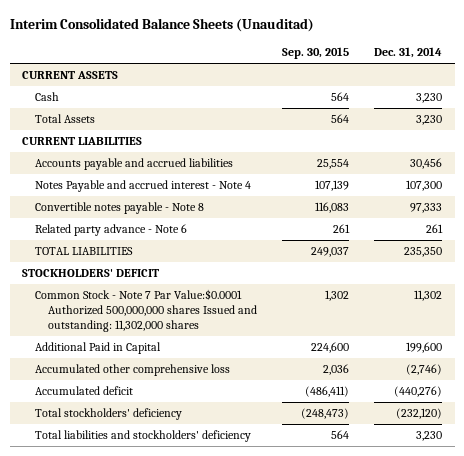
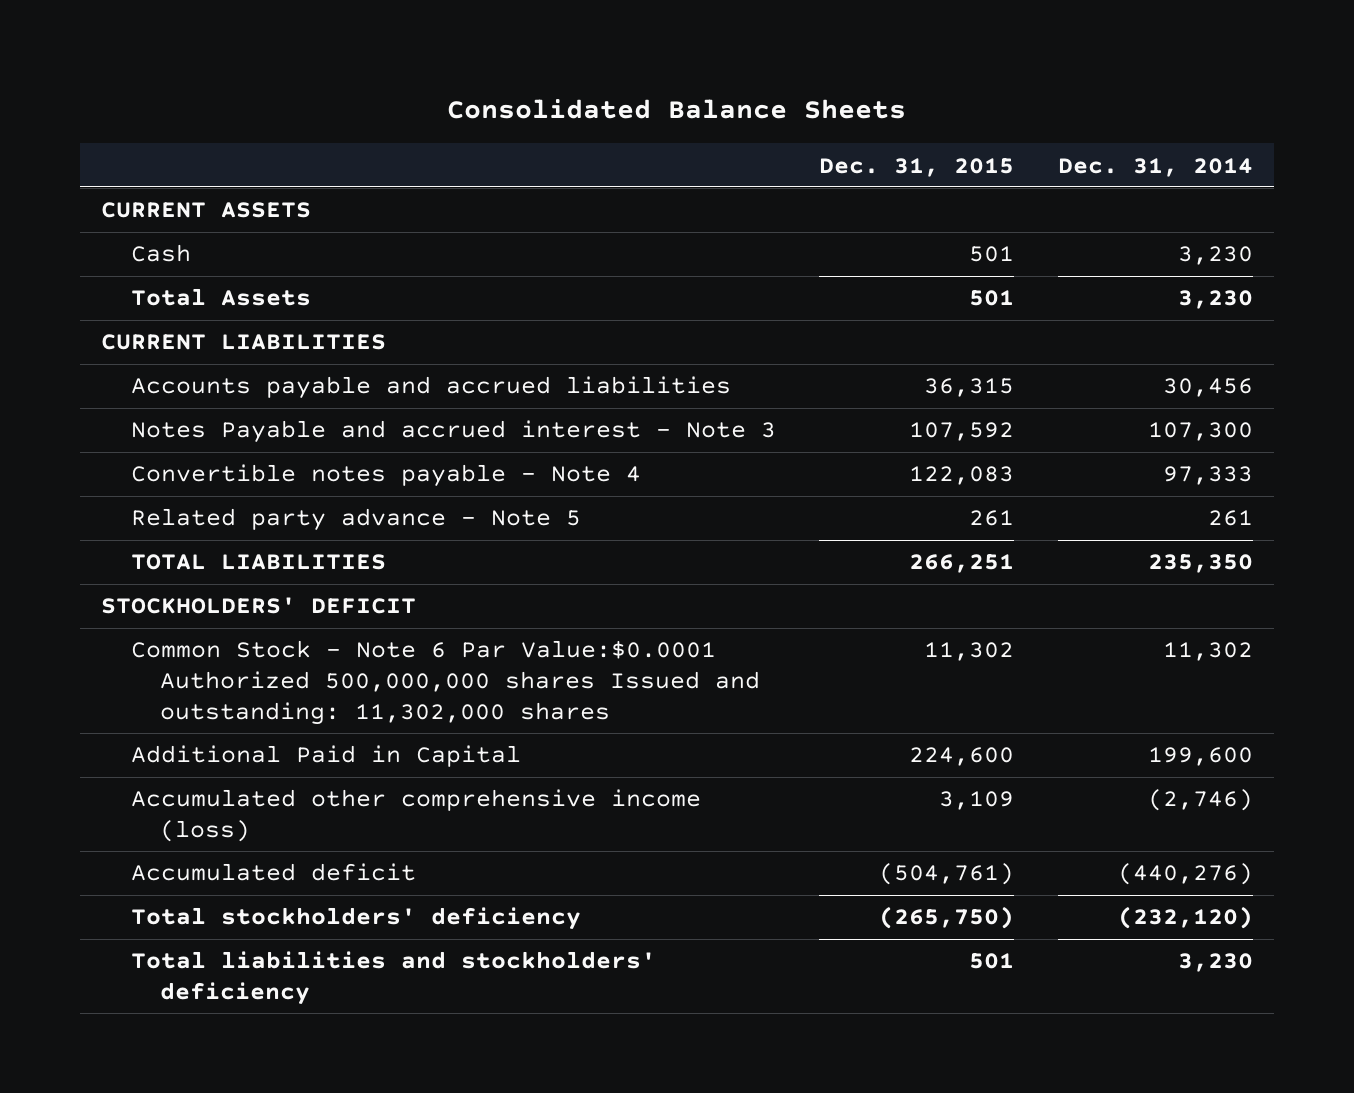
- Interim Consolidated Balance Sheets (Unauditad)
+ Consolidated Balance Sheets
- | Sep. 30, 2015 | Dec. 31, 2014
+ | Dec. 31, 2015 | Dec. 31, 2014
- Notes Payable and accrued interest - Note 4 | 107,139 | 107,300
- Convertible notes payable - Note 8 | 116,083 | 97,333
- Related party advance - Note 6 | 261 | 261
+ Notes Payable and accrued interest - Note 3 | 107,592 | 107,300
+ Convertible notes payable - Note 4 | 122,083 | 97,333
+ Related party advance - Note 5 | 261 | 261
- Common Stock - Note 7 Par Value:$0.0001 Authorized 500,000,000 shares Issued and outstanding: 11,302,000 shares | 1,302 | 11,302
+ Common Stock - Note 6 Par Value:$0.0001 Authorized 500,000,000 shares Issued and outstanding: 11,302,000 shares | 11,302 | 11,302
- Accumulated other comprehensive loss | 2,036 | (2,746)
+ Accumulated other comprehensive income (loss) | 3,109 | (2,746)

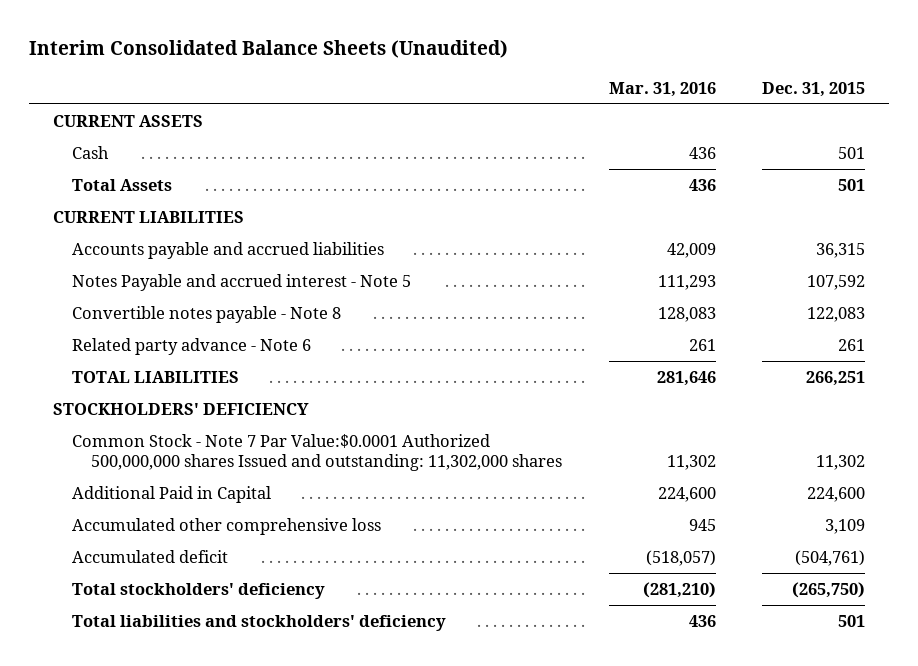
- Consolidated Balance Sheets
+ Interim Consolidated Balance Sheets (Unaudited)
- | Dec. 31, 2015 | Dec. 31, 2014
+ | Mar. 31, 2016 | Dec. 31, 2015
- Notes Payable and accrued interest - Note 3 | 107,592 | 107,300
- Convertible notes payable - Note 4 | 122,083 | 97,333
- Related party advance - Note 5 | 261 | 261
+ Notes Payable and accrued interest - Note 5 | 111,293 | 107,592
+ Convertible notes payable - Note 8 | 128,083 | 122,083
+ Related party advance - Note 6 | 261 | 261
- STOCKHOLDERS' DEFICIT
- Common Stock - Note 6 Par Value:$0.0001 Authorized 500,000,000 shares Issued and outstanding: 11,302,000 shares | 11,302 | 11,302
+ STOCKHOLDERS' DEFICIENCY
+ Common Stock - Note 7 Par Value:$0.0001 Authorized 500,000,000 shares Issued and outstanding: 11,302,000 shares | 11,302 | 11,302
- Accumulated other comprehensive income (loss) | 3,109 | (2,746)
+ Accumulated other comprehensive loss | 945 | 3,109

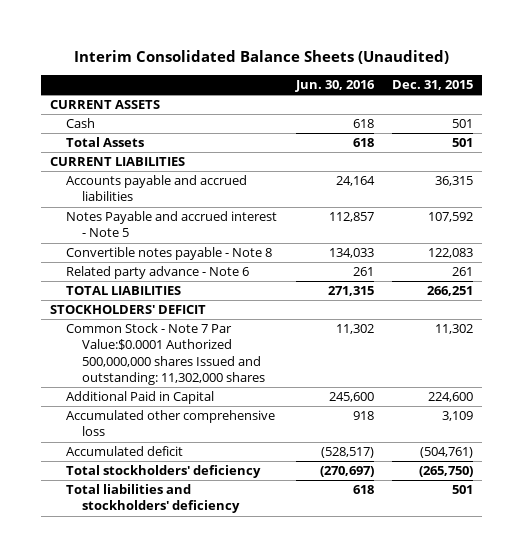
- | Mar. 31, 2016 | Dec. 31, 2015
+ | Jun. 30, 2016 | Dec. 31, 2015
- STOCKHOLDERS' DEFICIENCY
+ STOCKHOLDERS' DEFICIT

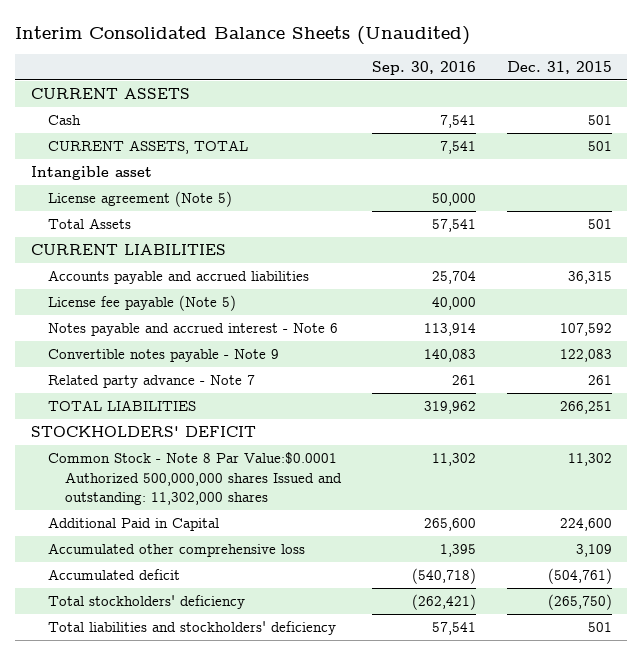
- | Jun. 30, 2016 | Dec. 31, 2015
+ | Sep. 30, 2016 | Dec. 31, 2015
+ CURRENT ASSETS, TOTAL | 7,541 | 501
+ Intangible asset
+ License agreement (Note 5) | 50,000 |
- Notes Payable and accrued interest - Note 5 | 112,857 | 107,592
- Convertible notes payable - Note 8 | 134,033 | 122,083
- Related party advance - Note 6 | 261 | 261
+ License fee payable (Note 5) | 40,000 |
+ Notes payable and accrued interest - Note 6 | 113,914 | 107,592
+ Convertible notes payable - Note 9 | 140,083 | 122,083
+ Related party advance - Note 7 | 261 | 261
- Common Stock - Note 7 Par Value:$0.0001 Authorized 500,000,000 shares Issued and outstanding: 11,302,000 shares | 11,302 | 11,302
+ Common Stock - Note 8 Par Value:$0.0001 Authorized 500,000,000 shares Issued and outstanding: 11,302,000 shares | 11,302 | 11,302

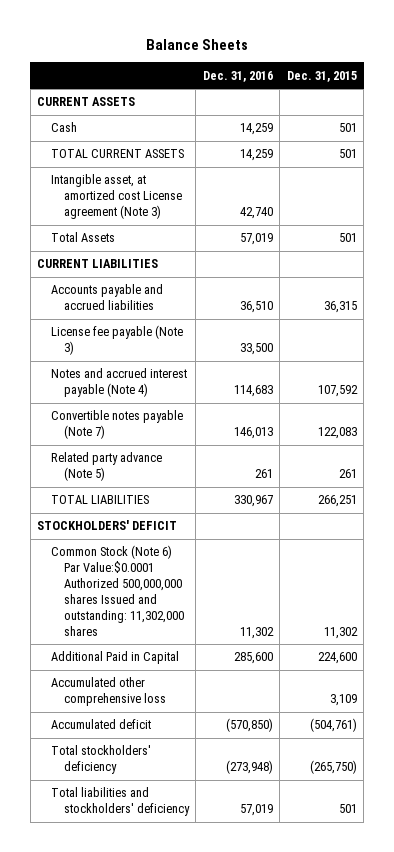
- Interim Consolidated Balance Sheets (Unaudited)
+ Balance Sheets
- | Sep. 30, 2016 | Dec. 31, 2015
+ | Dec. 31, 2016 | Dec. 31, 2015
- CURRENT ASSETS, TOTAL | 7,541 | 501
- Intangible asset
- License agreement (Note 5) | 50,000 |
+ TOTAL CURRENT ASSETS | 14,259 | 501
+ Intangible asset, at amortized cost License agreement (Note 3) | 42,740 |
- License fee payable (Note 5) | 40,000 |
- Notes payable and accrued interest - Note 6 | 113,914 | 107,592
- Convertible notes payable - Note 9 | 140,083 | 122,083
- Related party advance - Note 7 | 261 | 261
+ License fee payable (Note 3) | 33,500 |
+ Notes and accrued interest payable (Note 4) | 114,683 | 107,592
+ Convertible notes payable (Note 7) | 146,013 | 122,083
+ Related party advance (Note 5) | 261 | 261
- Common Stock - Note 8 Par Value:$0.0001 Authorized 500,000,000 shares Issued and outstanding: 11,302,000 shares | 11,302 | 11,302
+ Common Stock (Note 6) Par Value:$0.0001 Authorized 500,000,000 shares Issued and outstanding: 11,302,000 shares | 11,302 | 11,302

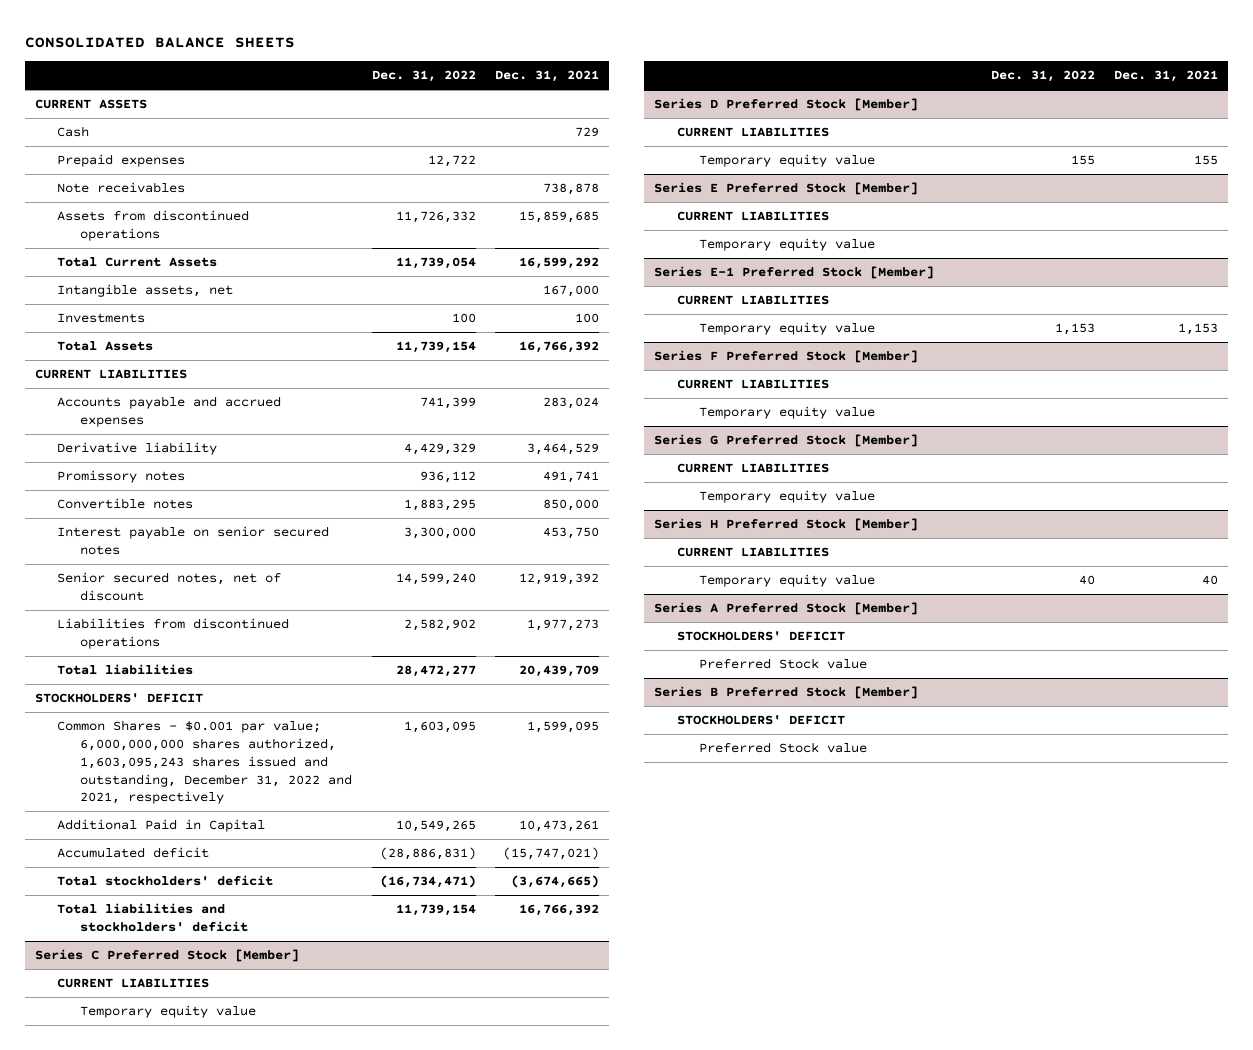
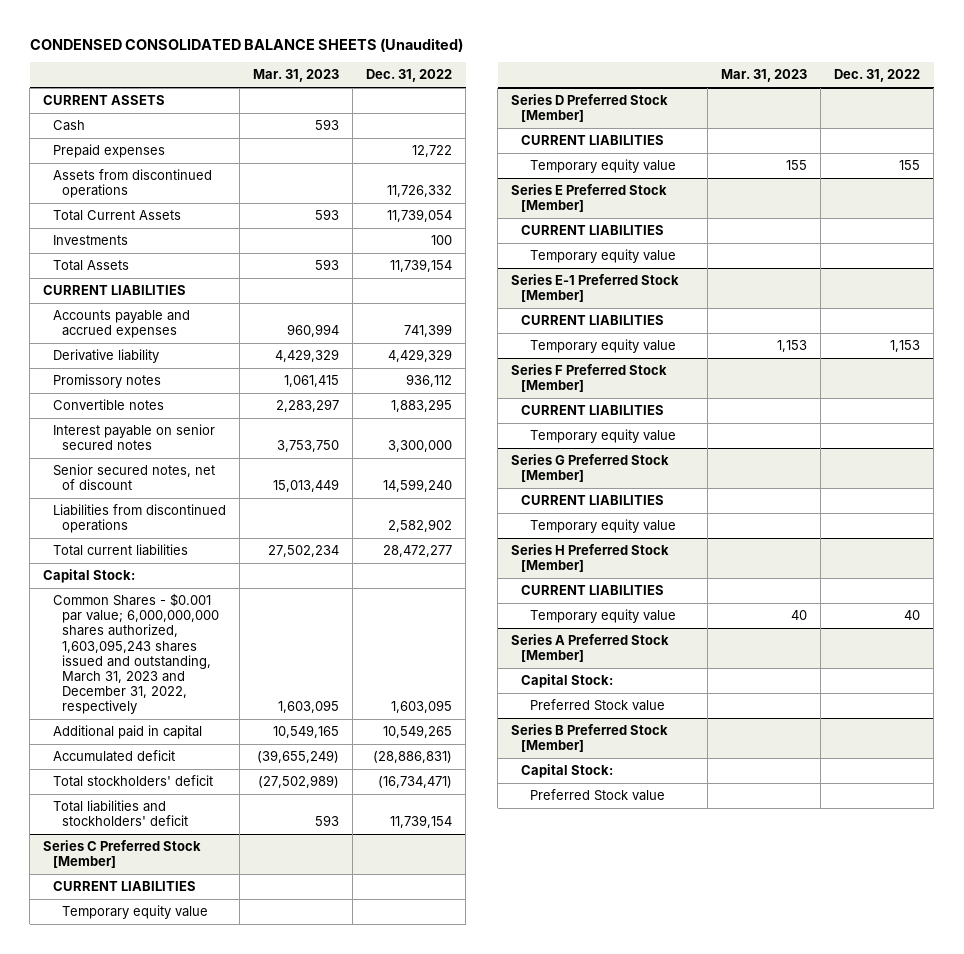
- CONSOLIDATED BALANCE SHEETS
+ CONDENSED CONSOLIDATED BALANCE SHEETS (Unaudited)
- | Dec. 31, 2022 | Dec. 31, 2021
+ | Mar. 31, 2023 | Dec. 31, 2022
- Note receivables | | 738,878
- Intangible assets, net | | 167,000
- Total liabilities | 28,472,277 | 20,439,709
- STOCKHOLDERS' DEFICIT
- Common Shares - $0.001 par value; 6,000,000,000 shares authorized, 1,603,095,243 shares issued and outstanding, December 31, 2022 and 2021, respectively | 1,603,095 | 1,599,095
- Additional Paid in Capital | 10,549,265 | 10,473,261
+ Total current liabilities | 27,502,234 | 28,472,277
+ Capital Stock:
+ Common Shares - $0.001 par value; 6,000,000,000 shares authorized, 1,603,095,243 shares issued and outstanding, March 31, 2023 and December 31, 2022, respectively | 1,603,095 | 1,603,095
+ Additional paid in capital | 10,549,165 | 10,549,265
@ Series A Preferred Stock [Member]
- STOCKHOLDERS' DEFICIT
+ Capital Stock:
@ Series B Preferred Stock [Member]
- STOCKHOLDERS' DEFICIT
+ Capital Stock:

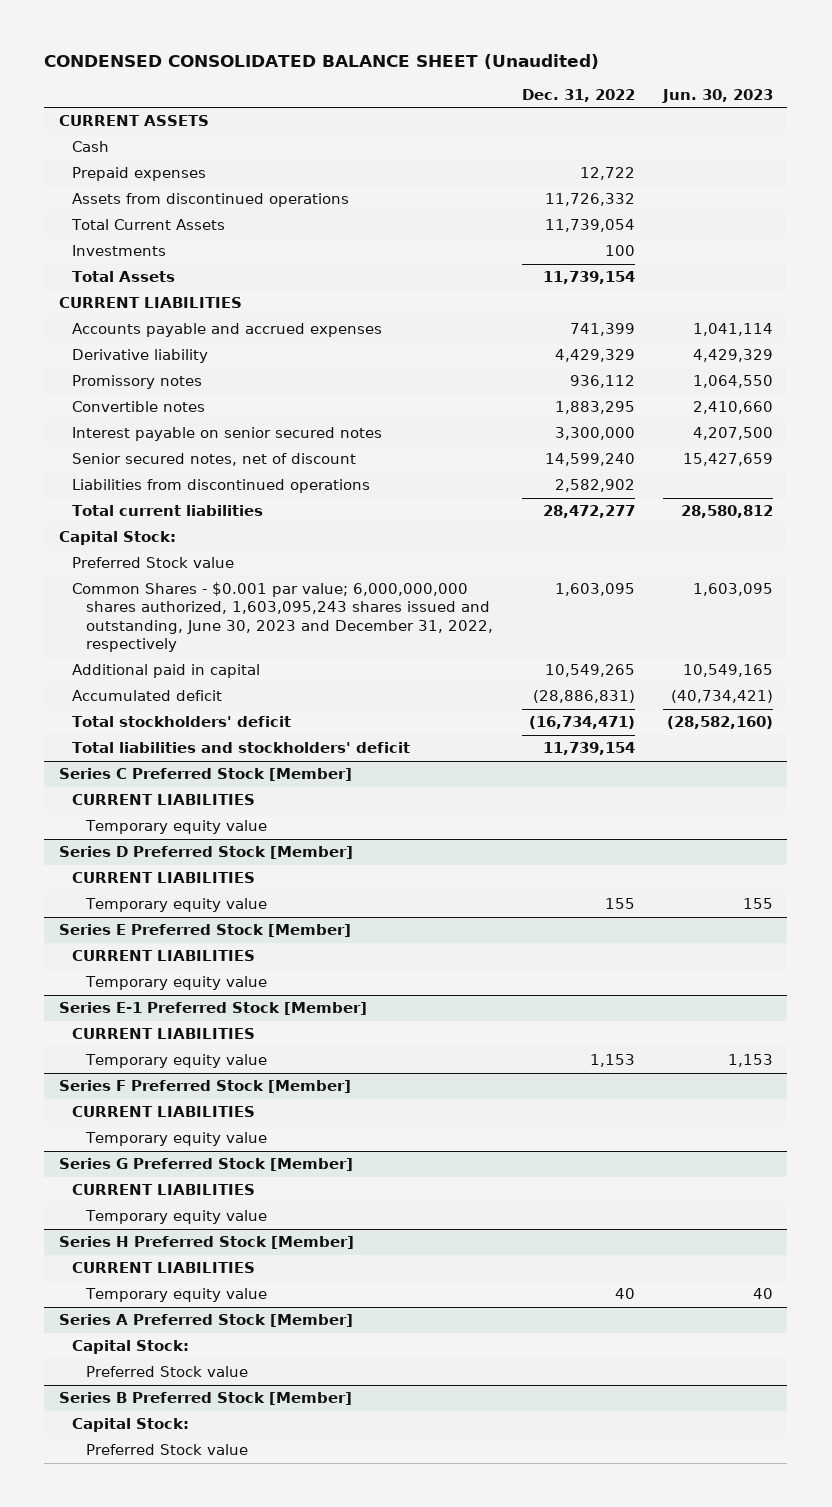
- CONDENSED CONSOLIDATED BALANCE SHEETS (Unaudited)
+ CONDENSED CONSOLIDATED BALANCE SHEET (Unaudited)
- | Mar. 31, 2023 | Dec. 31, 2022
+ | Dec. 31, 2022 | Jun. 30, 2023
- Common Shares - $0.001 par value; 6,000,000,000 shares authorized, 1,603,095,243 shares issued and outstanding, March 31, 2023 and December 31, 2022, respectively | 1,603,095 | 1,603,095
+ Preferred Stock value
+ Common Shares - $0.001 par value; 6,000,000,000 shares authorized, 1,603,095,243 shares issued and outstanding, June 30, 2023 and December 31, 2022, respectively | 1,603,095 | 1,603,095

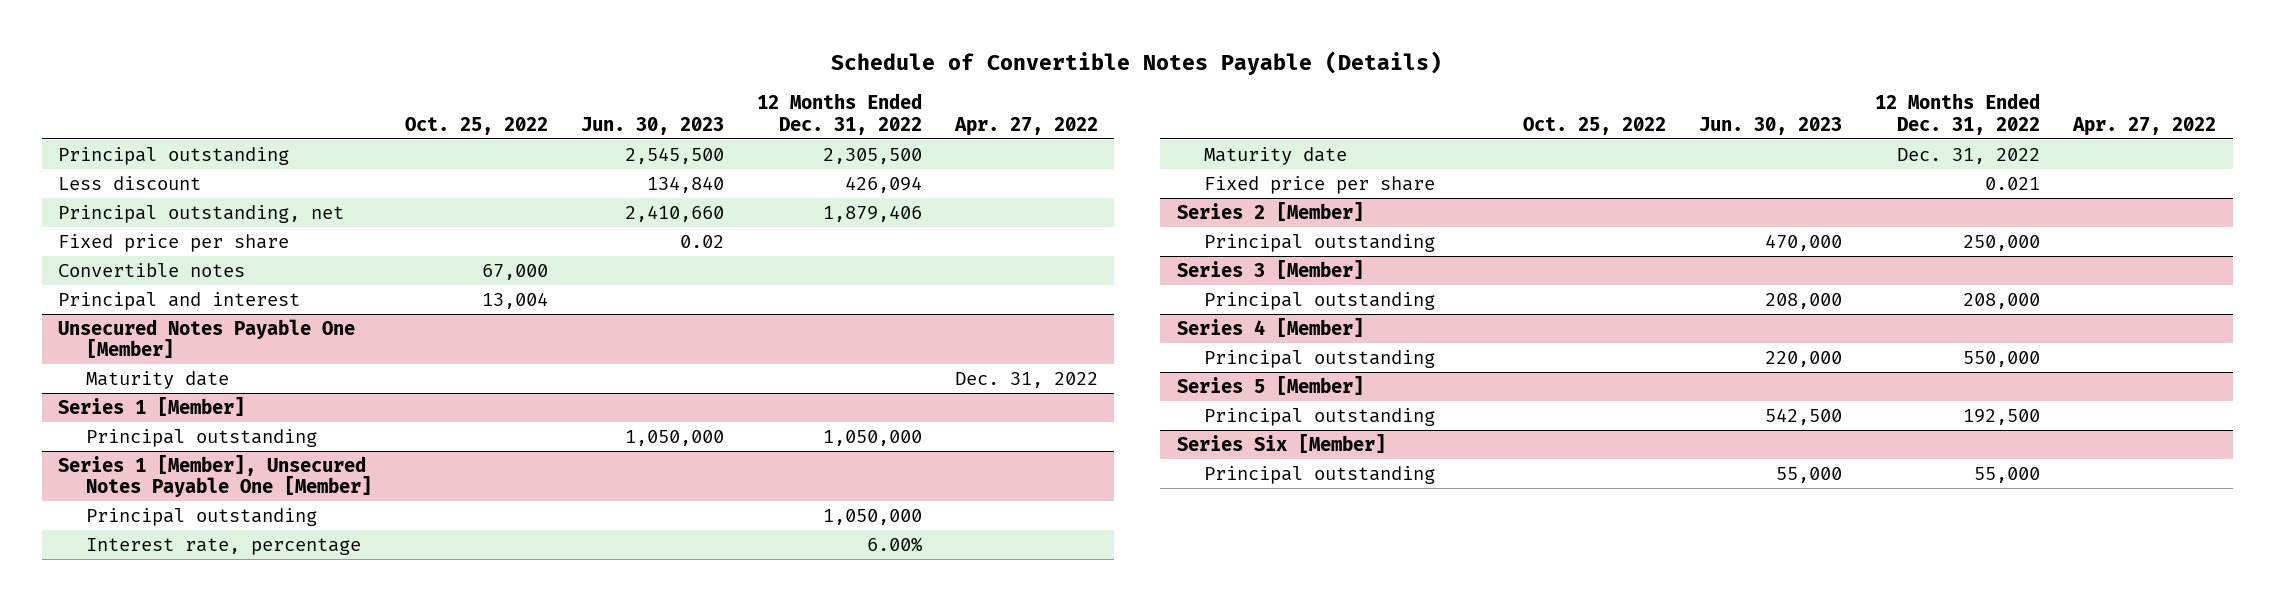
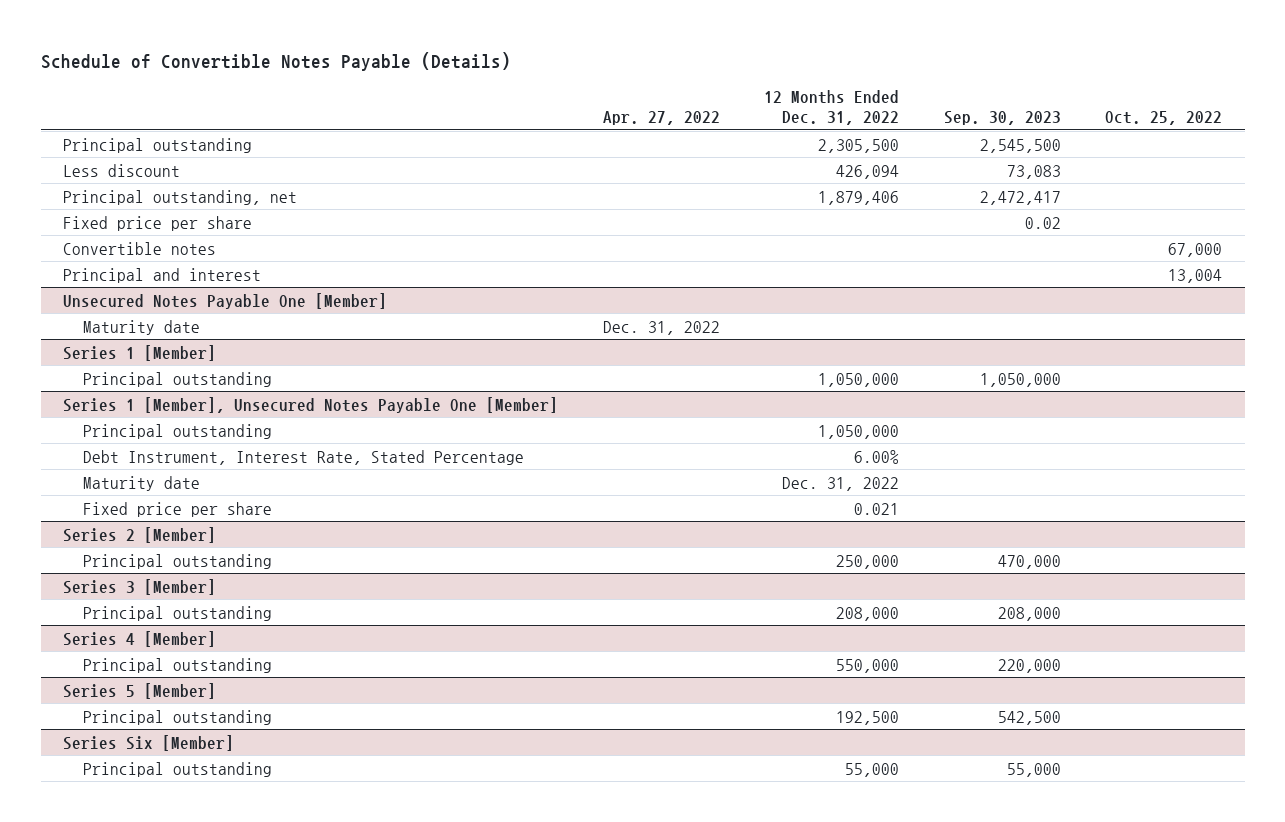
- | Oct. 25, 2022 | Jun. 30, 2023 | 12 Months Ended Dec. 31, 2022 | Apr. 27, 2022
+ | Apr. 27, 2022 | 12 Months Ended Dec. 31, 2022 | Sep. 30, 2023 | Oct. 25, 2022
@ Series 1 [Member], Unsecured Notes Payable One [Member]
- Interest rate, percentage | | | 6.00% |
+ Debt Instrument, Interest Rate, Stated Percentage | | 6.00% | |

